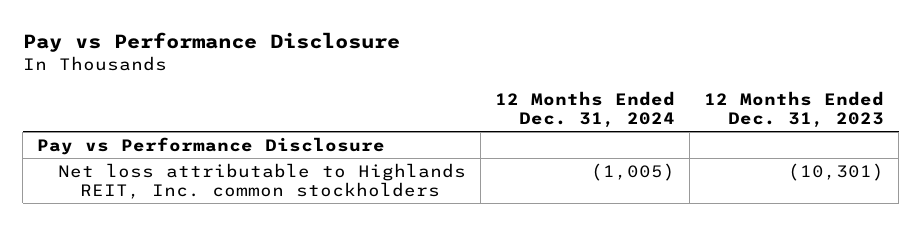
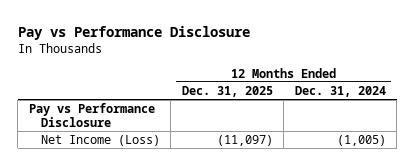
- | 12 Months Ended Dec. 31, 2024 | 12 Months Ended Dec. 31, 2023
+ | 12 Months Ended Dec. 31, 2025 | 12 Months Ended Dec. 31, 2024
- Net loss attributable to Highlands REIT, Inc. common stockholders | (1,005) | (10,301)
+ Net Income (Loss) | (11,097) | (1,005)

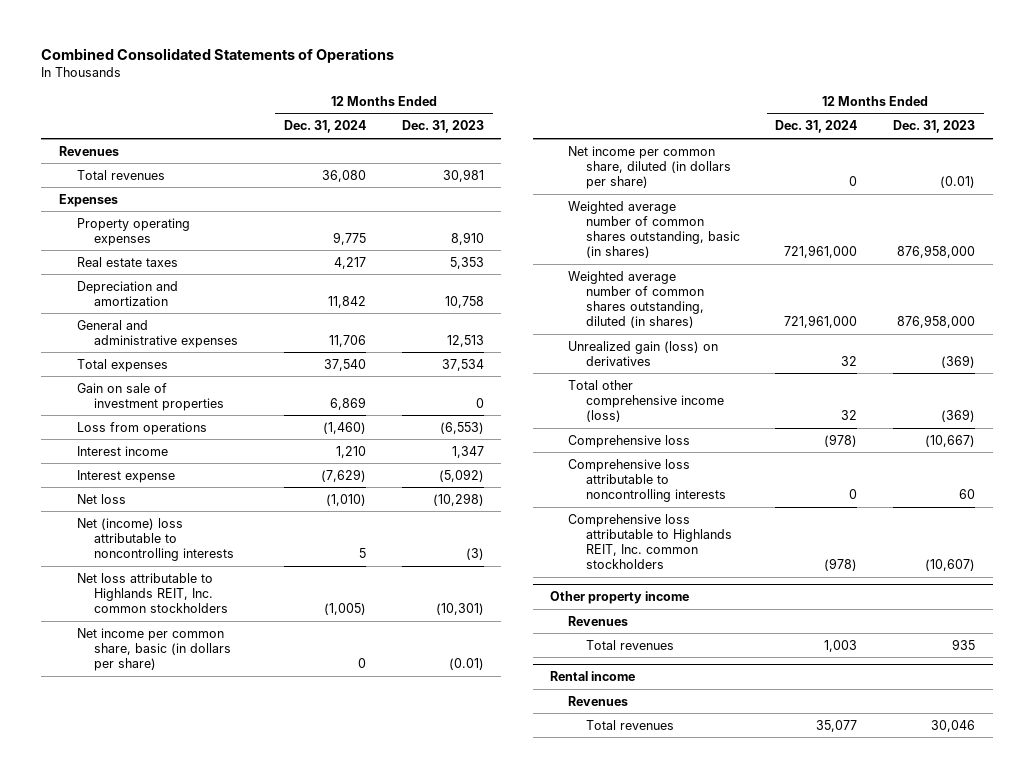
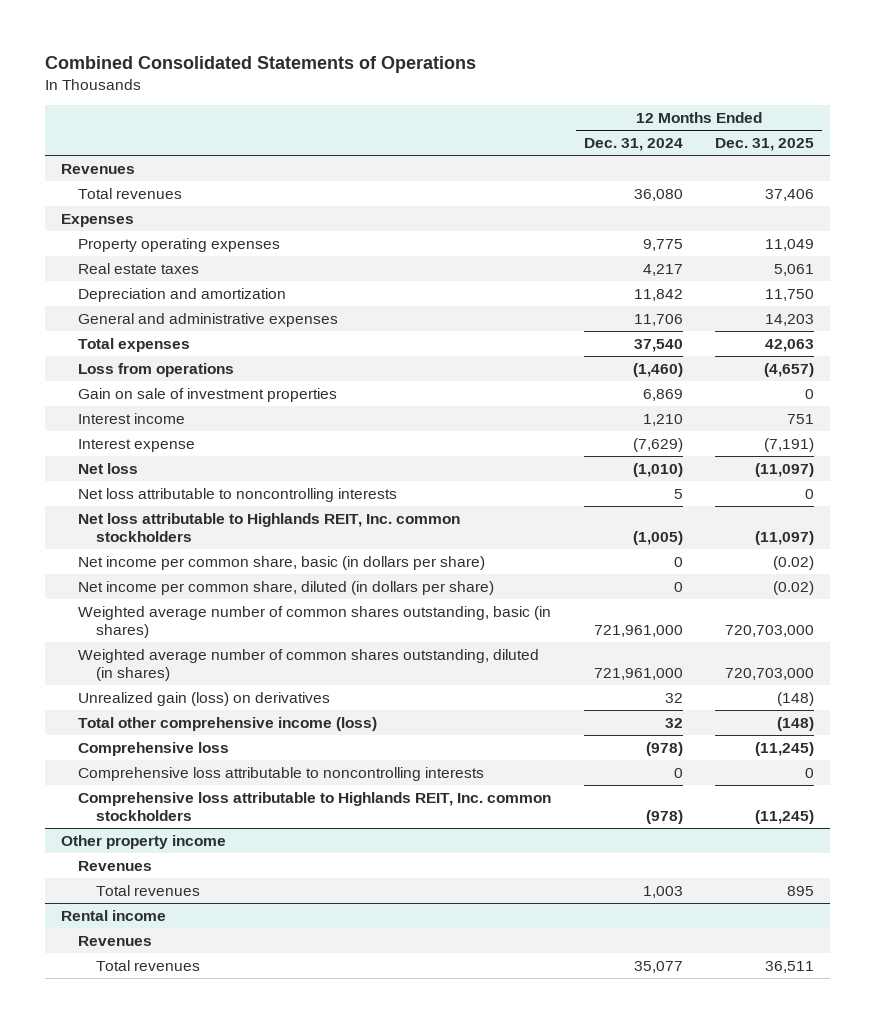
- | 12 Months Ended Dec. 31, 2024 | 12 Months Ended Dec. 31, 2023
+ | 12 Months Ended Dec. 31, 2024 | 12 Months Ended Dec. 31, 2025
moved down: Gain on sale of investment properties | 6,869 | 0
- Net (income) loss attributable to noncontrolling interests | 5 | (3)
+ Net loss attributable to noncontrolling interests | 5 | 0

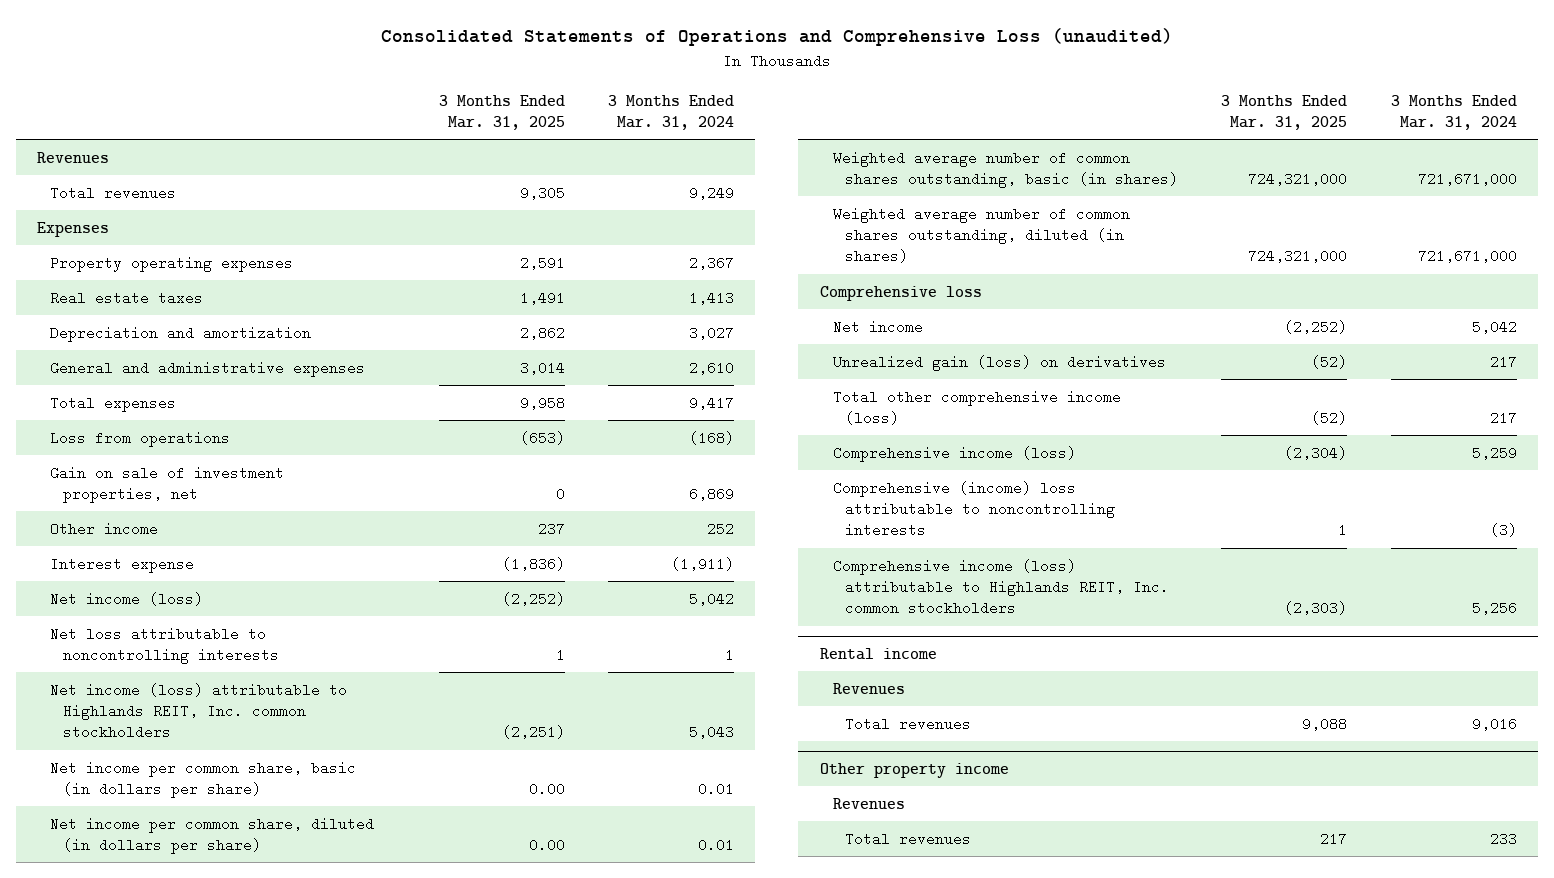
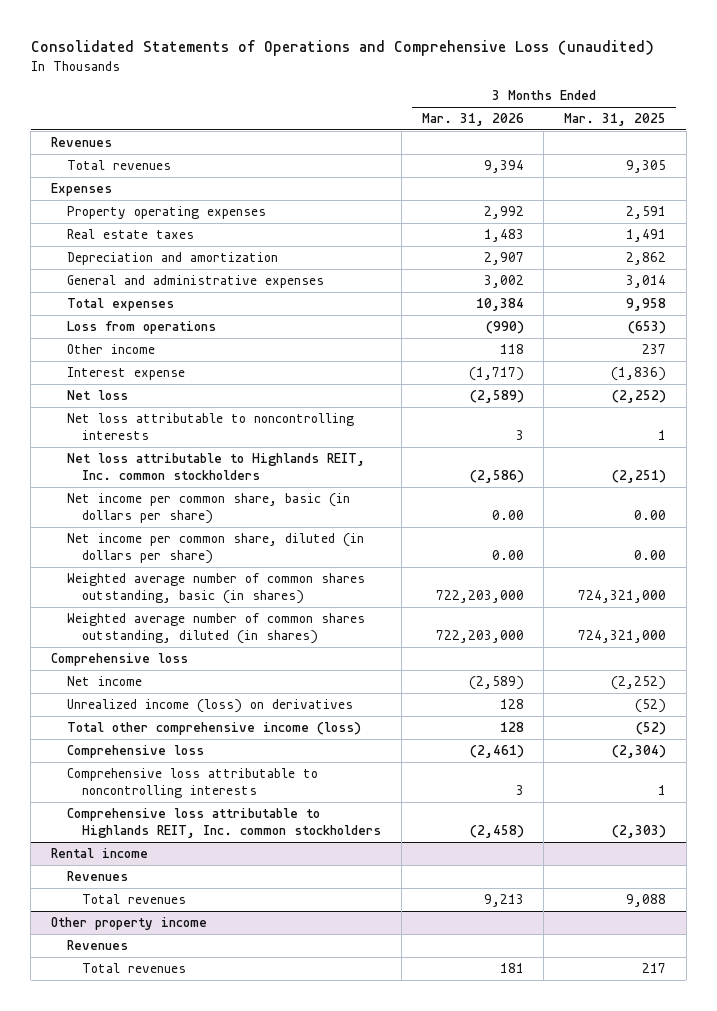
- | 3 Months Ended Mar. 31, 2025 | 3 Months Ended Mar. 31, 2024
+ | 3 Months Ended Mar. 31, 2026 | 3 Months Ended Mar. 31, 2025
- Gain on sale of investment properties, net | 0 | 6,869
- Net income (loss) | (2,252) | 5,042
+ Net loss | (2,589) | (2,252)
- Net income (loss) attributable to Highlands REIT, Inc. common stockholders | (2,251) | 5,043
+ Net loss attributable to Highlands REIT, Inc. common stockholders | (2,586) | (2,251)
- Unrealized gain (loss) on derivatives | (52) | 217
+ Unrealized income (loss) on derivatives | 128 | (52)
- Comprehensive income (loss) | (2,304) | 5,259
- Comprehensive (income) loss attributable to noncontrolling interests | 1 | (3)
- Comprehensive income (loss) attributable to Highlands REIT, Inc. common stockholders | (2,303) | 5,256
+ Comprehensive loss | (2,461) | (2,304)
+ Comprehensive loss attributable to noncontrolling interests | 3 | 1
+ Comprehensive loss attributable to Highlands REIT, Inc. common stockholders | (2,458) | (2,303)

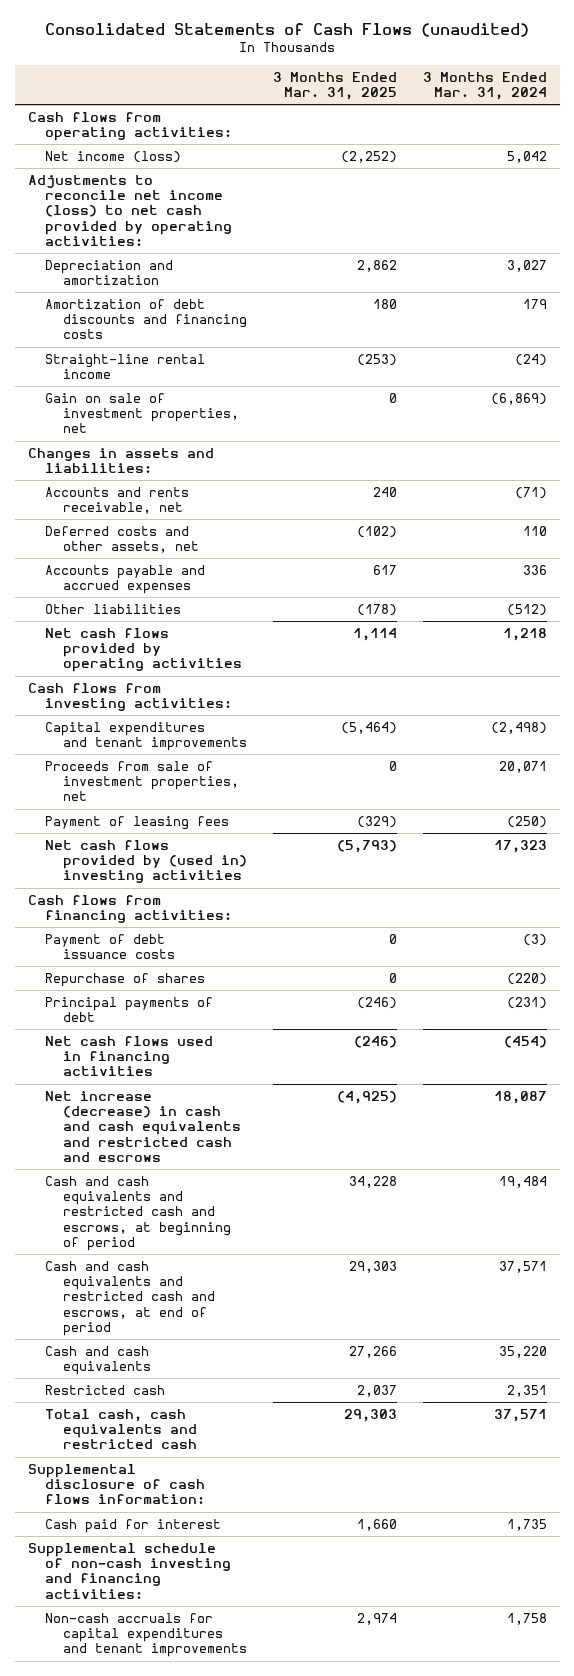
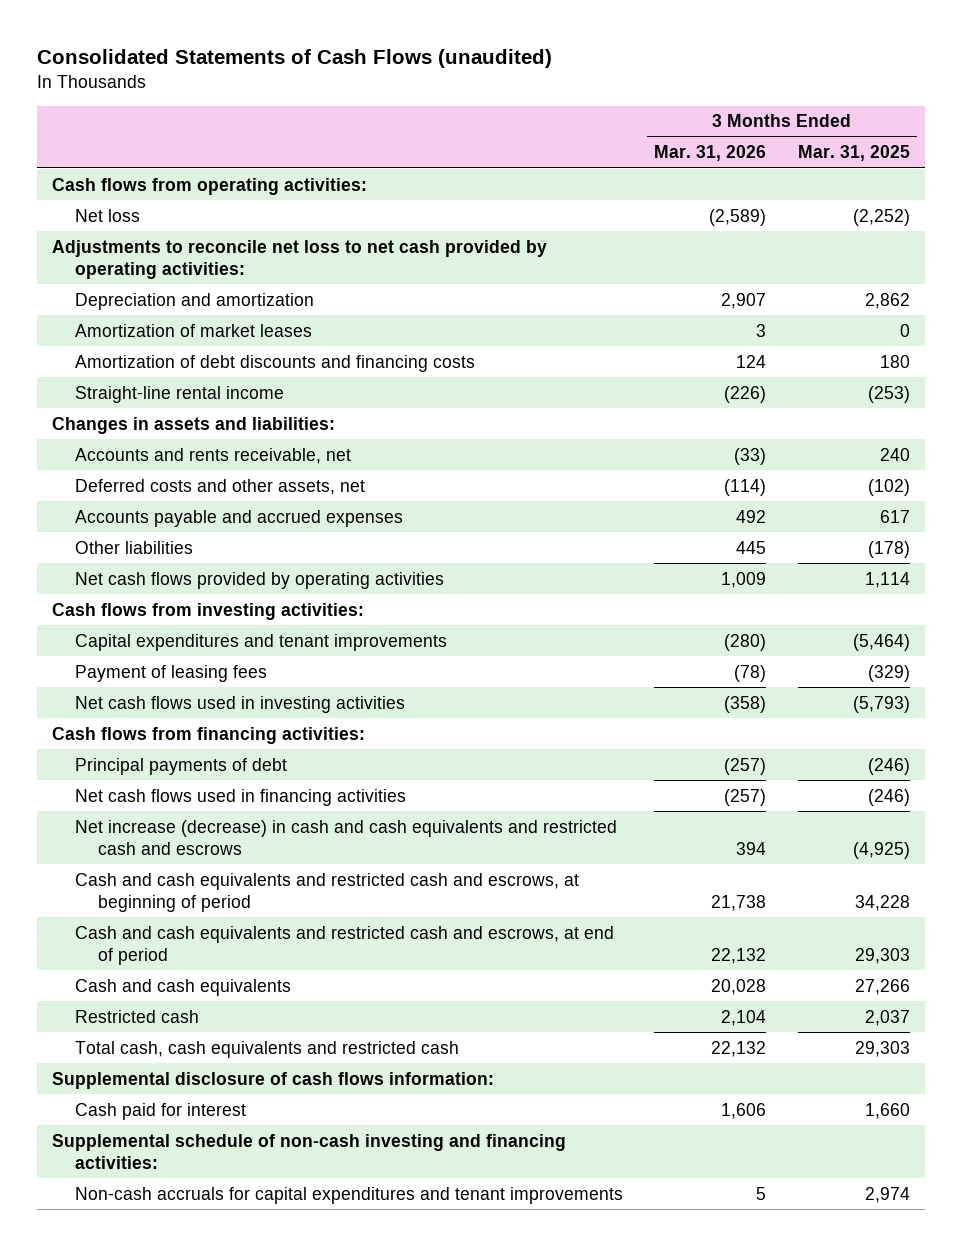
- | 3 Months Ended Mar. 31, 2025 | 3 Months Ended Mar. 31, 2024
+ | 3 Months Ended Mar. 31, 2026 | 3 Months Ended Mar. 31, 2025
- Net income (loss) | (2,252) | 5,042
- Adjustments to reconcile net income (loss) to net cash provided by operating activities:
+ Net loss | (2,589) | (2,252)
+ Adjustments to reconcile net loss to net cash provided by operating activities:
+ Amortization of market leases | 3 | 0
- Gain on sale of investment properties, net | 0 | (6,869)
- Proceeds from sale of investment properties, net | 0 | 20,071
- Net cash flows provided by (used in) investing activities | (5,793) | 17,323
+ Net cash flows used in investing activities | (358) | (5,793)
- Payment of debt issuance costs | 0 | (3)
- Repurchase of shares | 0 | (220)

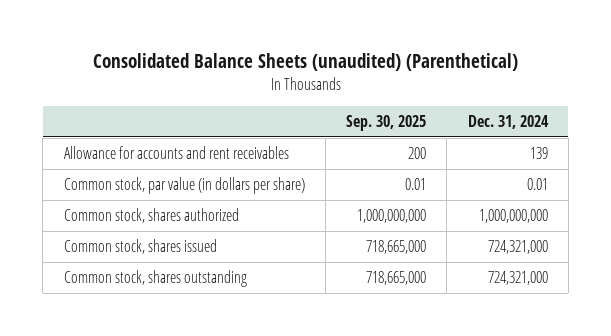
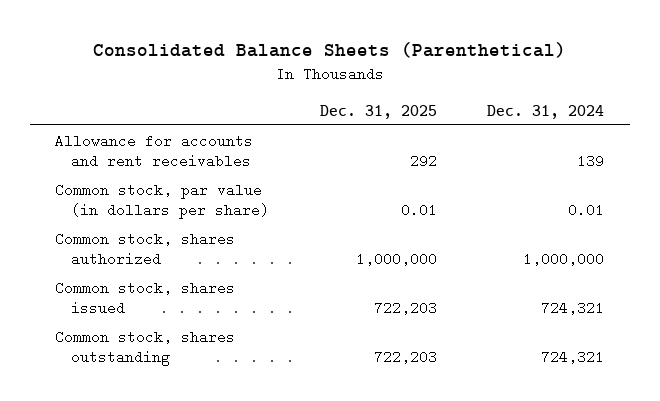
- Consolidated Balance Sheets (unaudited) (Parenthetical)
+ Consolidated Balance Sheets (Parenthetical)
- | Sep. 30, 2025 | Dec. 31, 2024
+ | Dec. 31, 2025 | Dec. 31, 2024
- Common stock, shares authorized | 1,000,000,000 | 1,000,000,000
- Common stock, shares issued | 718,665,000 | 724,321,000
- Common stock, shares outstanding | 718,665,000 | 724,321,000
+ Common stock, shares authorized | 1,000,000 | 1,000,000
+ Common stock, shares issued | 722,203 | 724,321
+ Common stock, shares outstanding | 722,203 | 724,321

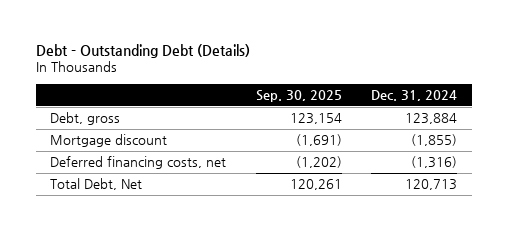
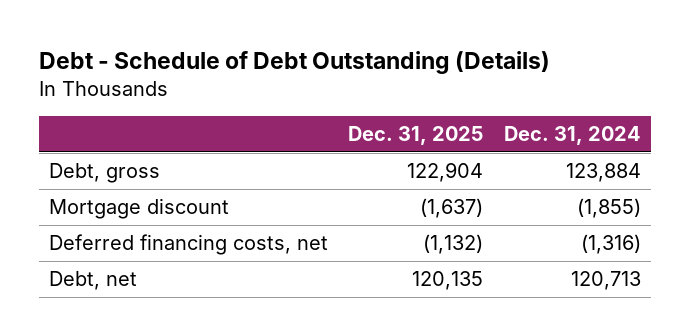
- Debt - Outstanding Debt (Details)
+ Debt - Schedule of Debt Outstanding (Details)
- | Sep. 30, 2025 | Dec. 31, 2024
+ | Dec. 31, 2025 | Dec. 31, 2024
- Total Debt, Net | 120,261 | 120,713
+ Debt, net | 120,135 | 120,713

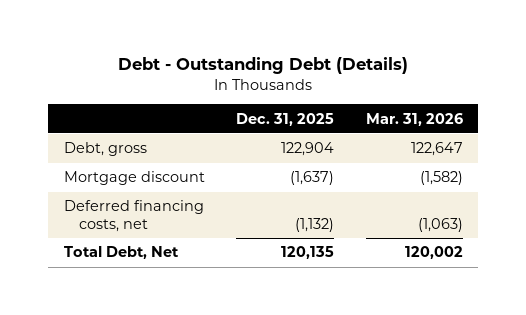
- Debt - Schedule of Debt Outstanding (Details)
+ Debt - Outstanding Debt (Details)
- | Dec. 31, 2025 | Dec. 31, 2024
+ | Dec. 31, 2025 | Mar. 31, 2026
- Debt, net | 120,135 | 120,713
+ Total Debt, Net | 120,135 | 120,002

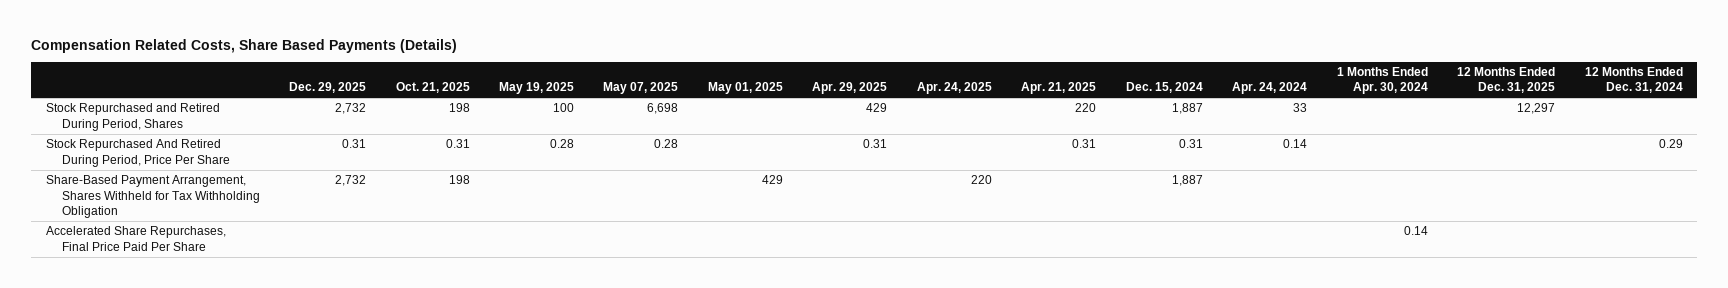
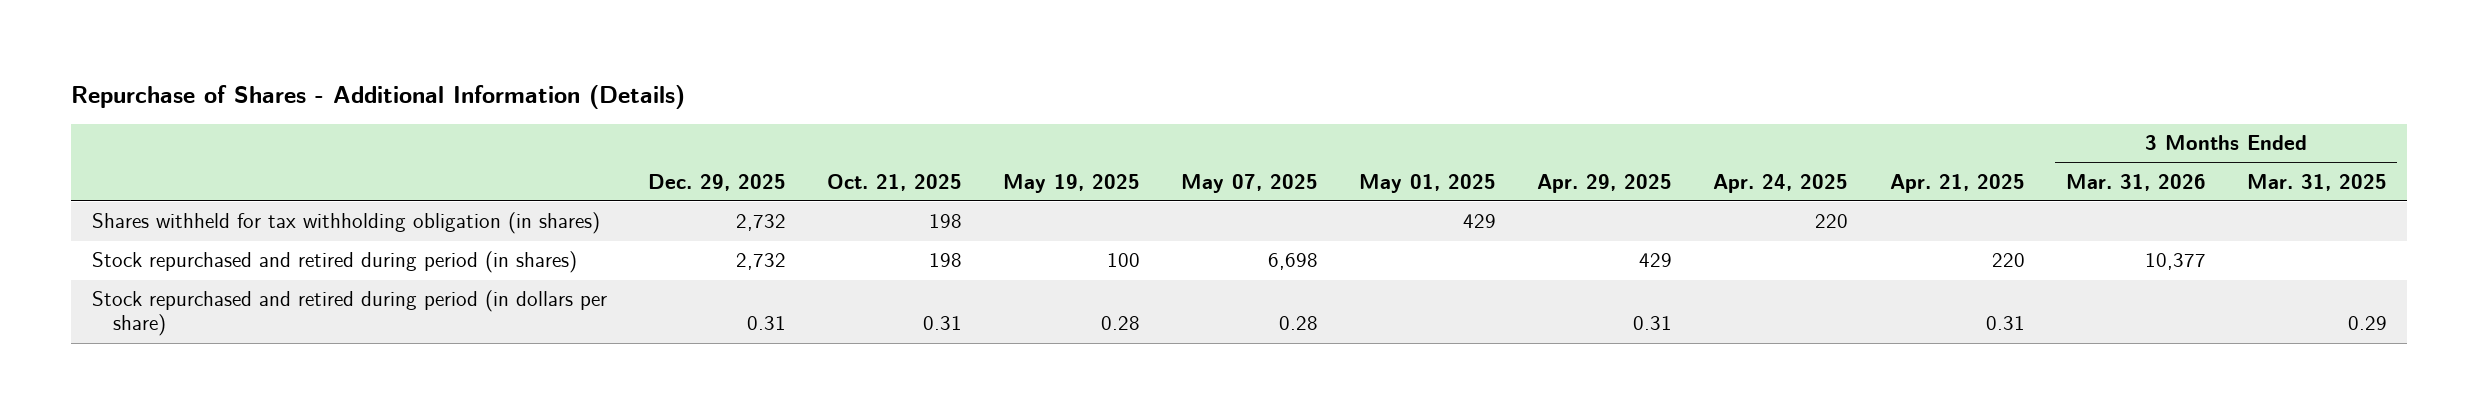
- Compensation Related Costs, Share Based Payments (Details)
+ Repurchase of Shares - Additional Information (Details)
- | Dec. 29, 2025 | Oct. 21, 2025 | May 19, 2025 | May 07, 2025 | May 01, 2025 | Apr. 29, 2025 | Apr. 24, 2025 | Apr. 21, 2025 | Dec. 15, 2024 | Apr. 24, 2024 | 1 Months Ended Apr. 30, 2024 | 12 Months Ended Dec. 31, 2025 | 12 Months Ended Dec. 31, 2024
+ | Dec. 29, 2025 | Oct. 21, 2025 | May 19, 2025 | May 07, 2025 | May 01, 2025 | Apr. 29, 2025 | Apr. 24, 2025 | Apr. 21, 2025 | 3 Months Ended Mar. 31, 2026 | 3 Months Ended Mar. 31, 2025
- Stock Repurchased and Retired During Period, Shares | 2,732 | 198 | 100 | 6,698 | | 429 | | 220 | 1,887 | 33 | | 12,297 |
- Stock Repurchased And Retired During Period, Price Per Share | 0.31 | 0.31 | 0.28 | 0.28 | | 0.31 | | 0.31 | 0.31 | 0.14 | | | 0.29
- Share-Based Payment Arrangement, Shares Withheld for Tax Withholding Obligation | 2,732 | 198 | | | 429 | | 220 | | 1,887 | | | |
- Accelerated Share Repurchases, Final Price Paid Per Share | | | | | | | | | | | 0.14 | |
+ Shares withheld for tax withholding obligation (in shares) | 2,732 | 198 | | | 429 | | 220 | | |
+ Stock repurchased and retired during period (in shares) | 2,732 | 198 | 100 | 6,698 | | 429 | | 220 | 10,377 |
+ Stock repurchased and retired during period (in dollars per share) | 0.31 | 0.31 | 0.28 | 0.28 | | 0.31 | | 0.31 | | 0.29

